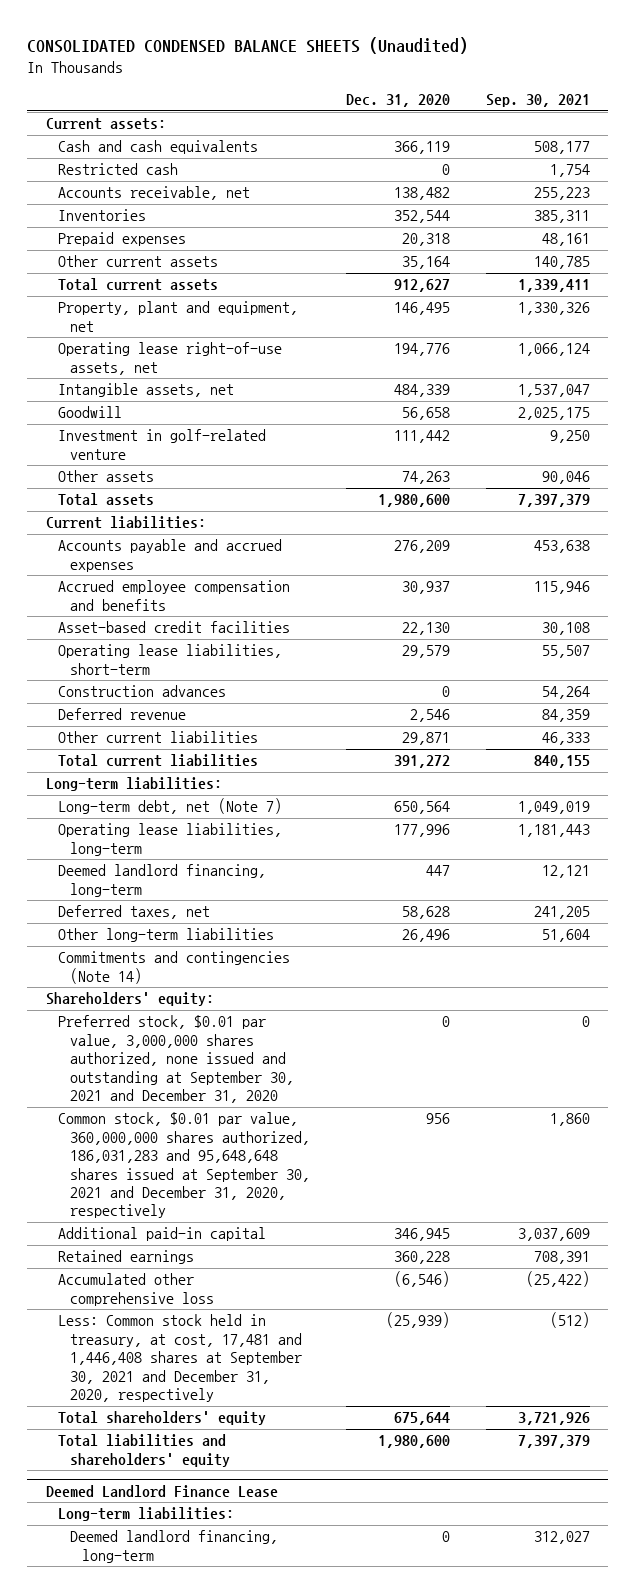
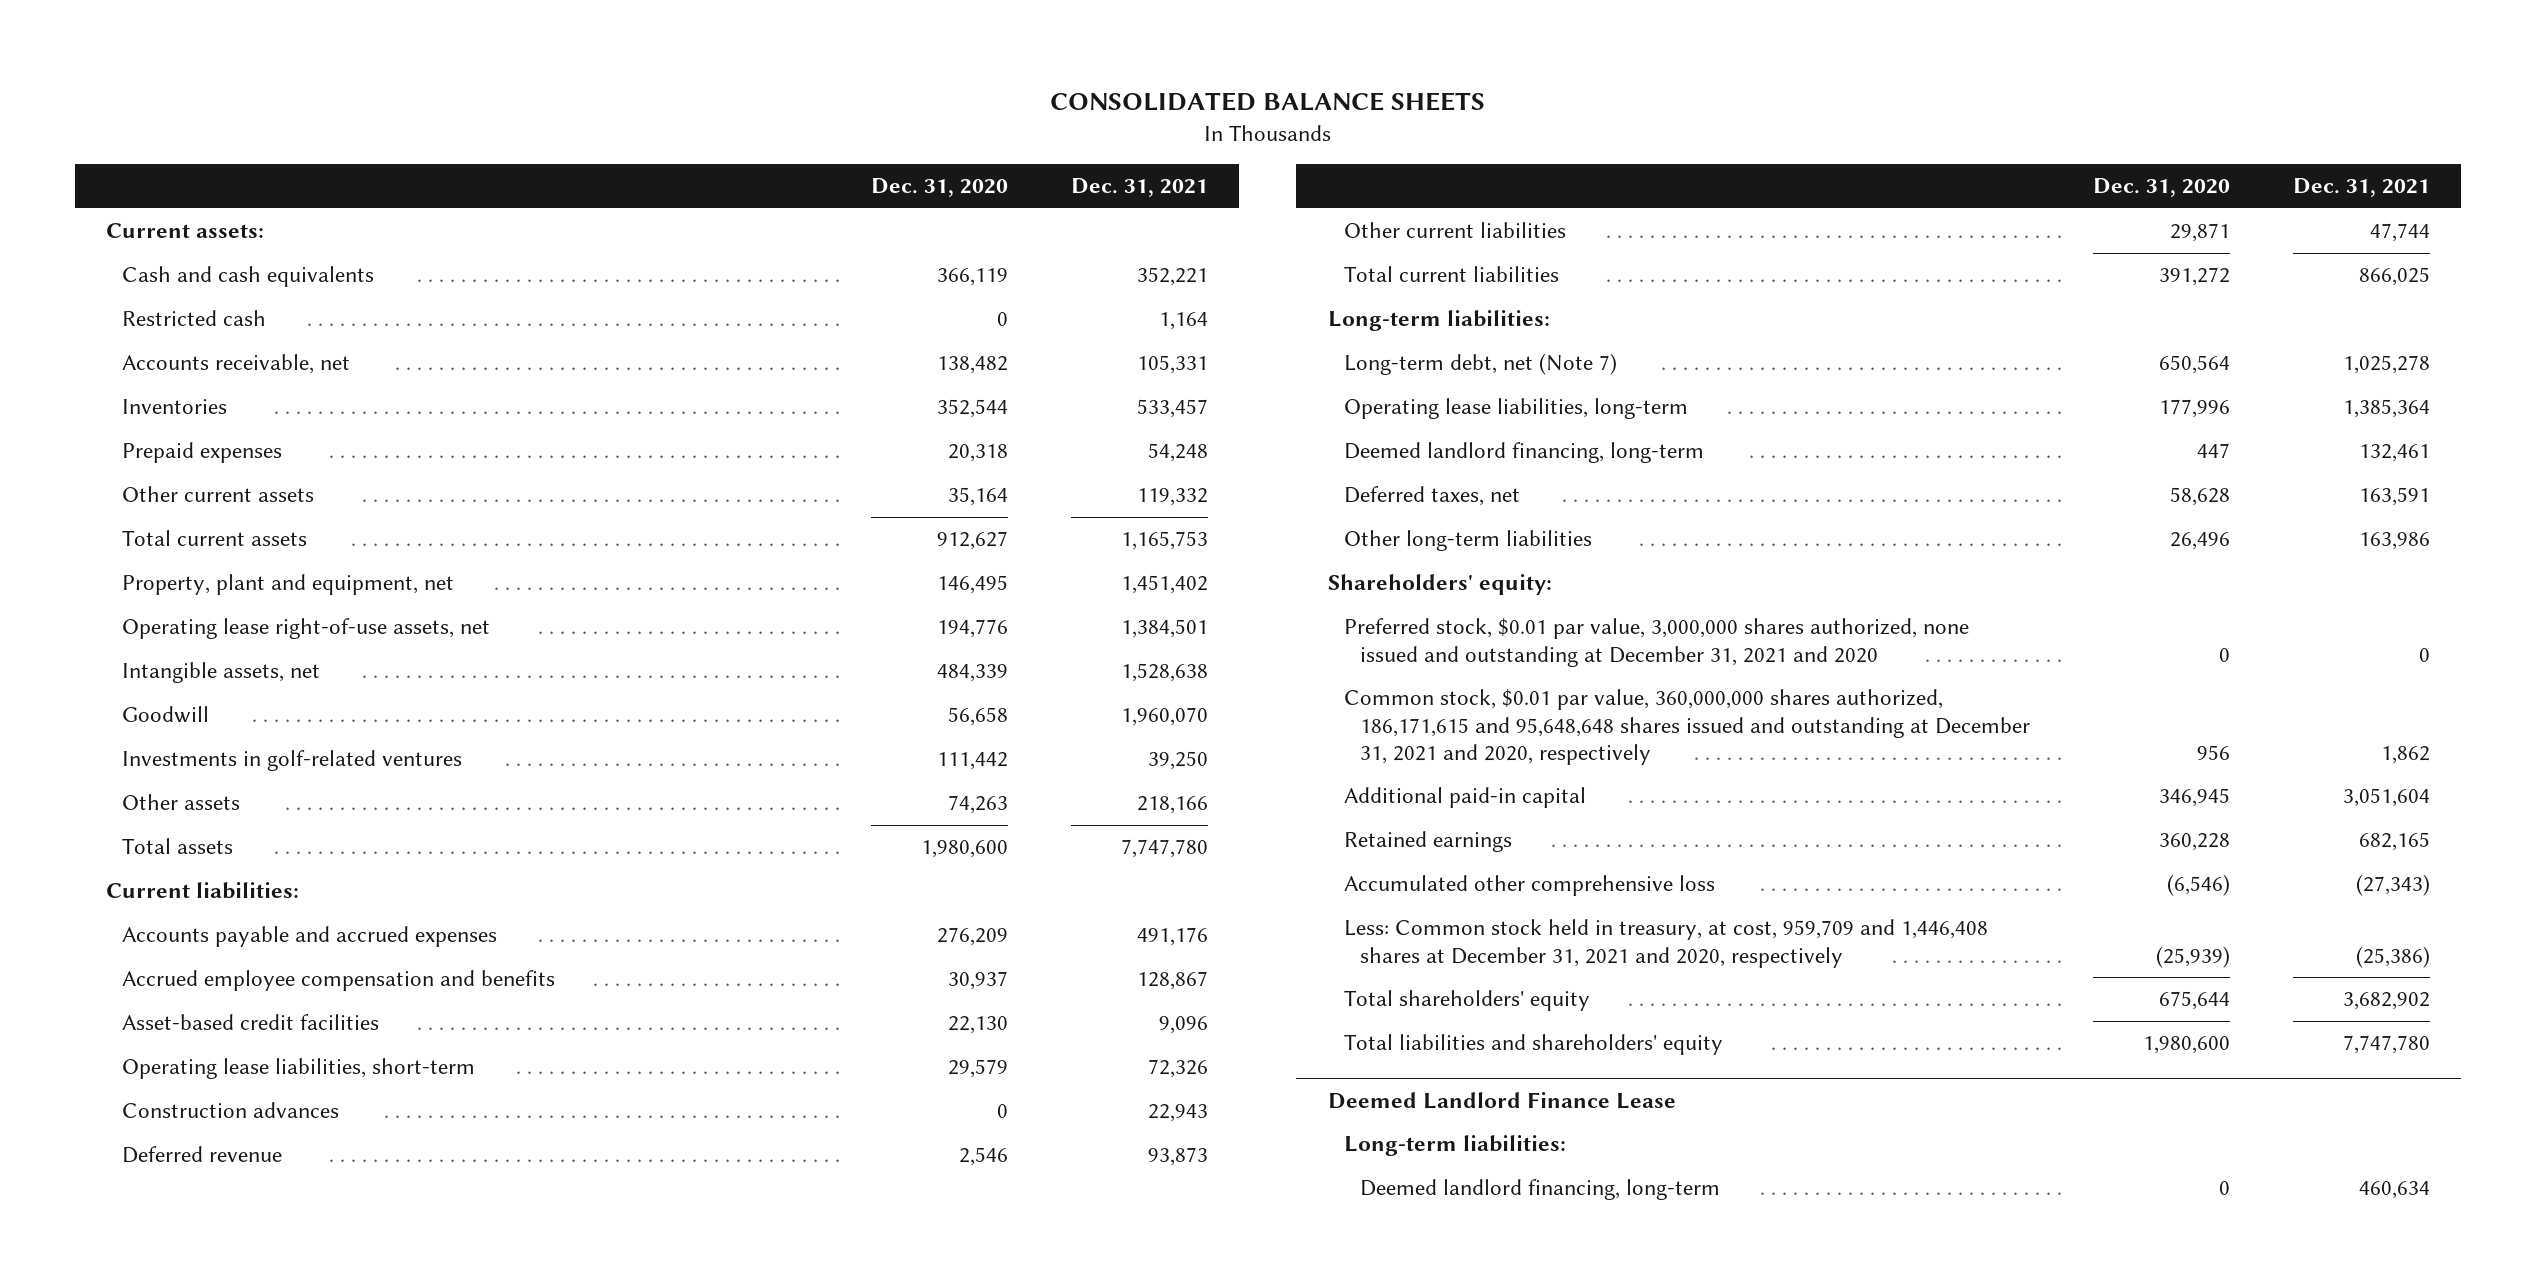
- CONSOLIDATED CONDENSED BALANCE SHEETS (Unaudited)
+ CONSOLIDATED BALANCE SHEETS
- | Dec. 31, 2020 | Sep. 30, 2021
+ | Dec. 31, 2020 | Dec. 31, 2021
- Investment in golf-related venture | 111,442 | 9,250
+ Investments in golf-related ventures | 111,442 | 39,250
- Commitments and contingencies (Note 14)
- Preferred stock, $0.01 par value, 3,000,000 shares authorized, none issued and outstanding at September 30, 2021 and December 31, 2020 | 0 | 0
- Common stock, $0.01 par value, 360,000,000 shares authorized, 186,031,283 and 95,648,648 shares issued at September 30, 2021 and December 31, 2020, respectively | 956 | 1,860
+ Preferred stock, $0.01 par value, 3,000,000 shares authorized, none issued and outstanding at December 31, 2021 and 2020 | 0 | 0
+ Common stock, $0.01 par value, 360,000,000 shares authorized, 186,171,615 and 95,648,648 shares issued and outstanding at December 31, 2021 and 2020, respectively | 956 | 1,862
- Less: Common stock held in treasury, at cost, 17,481 and 1,446,408 shares at September 30, 2021 and December 31, 2020, respectively | (25,939) | (512)
+ Less: Common stock held in treasury, at cost, 959,709 and 1,446,408 shares at December 31, 2021 and 2020, respectively | (25,939) | (25,386)

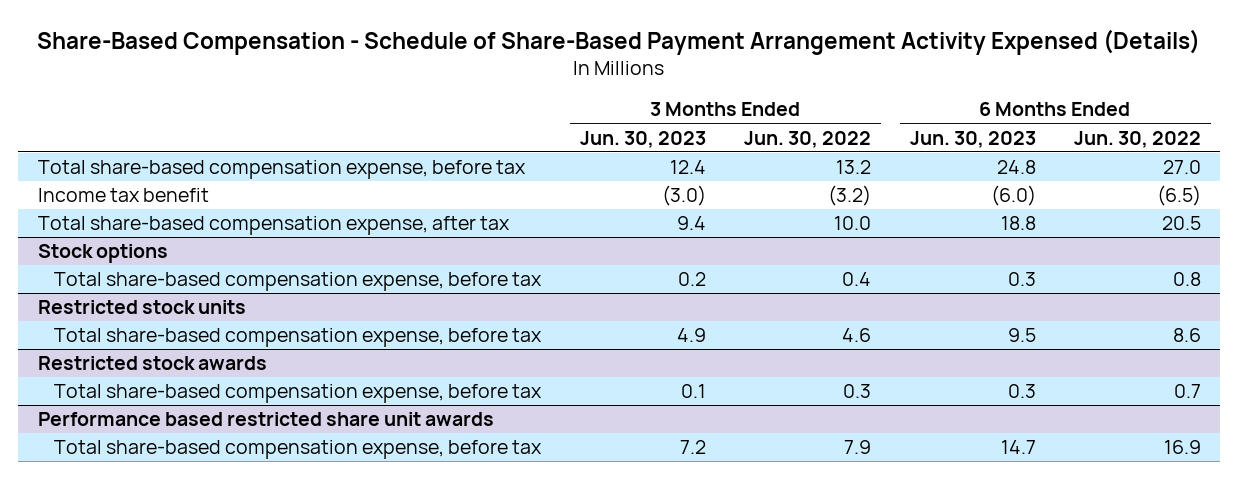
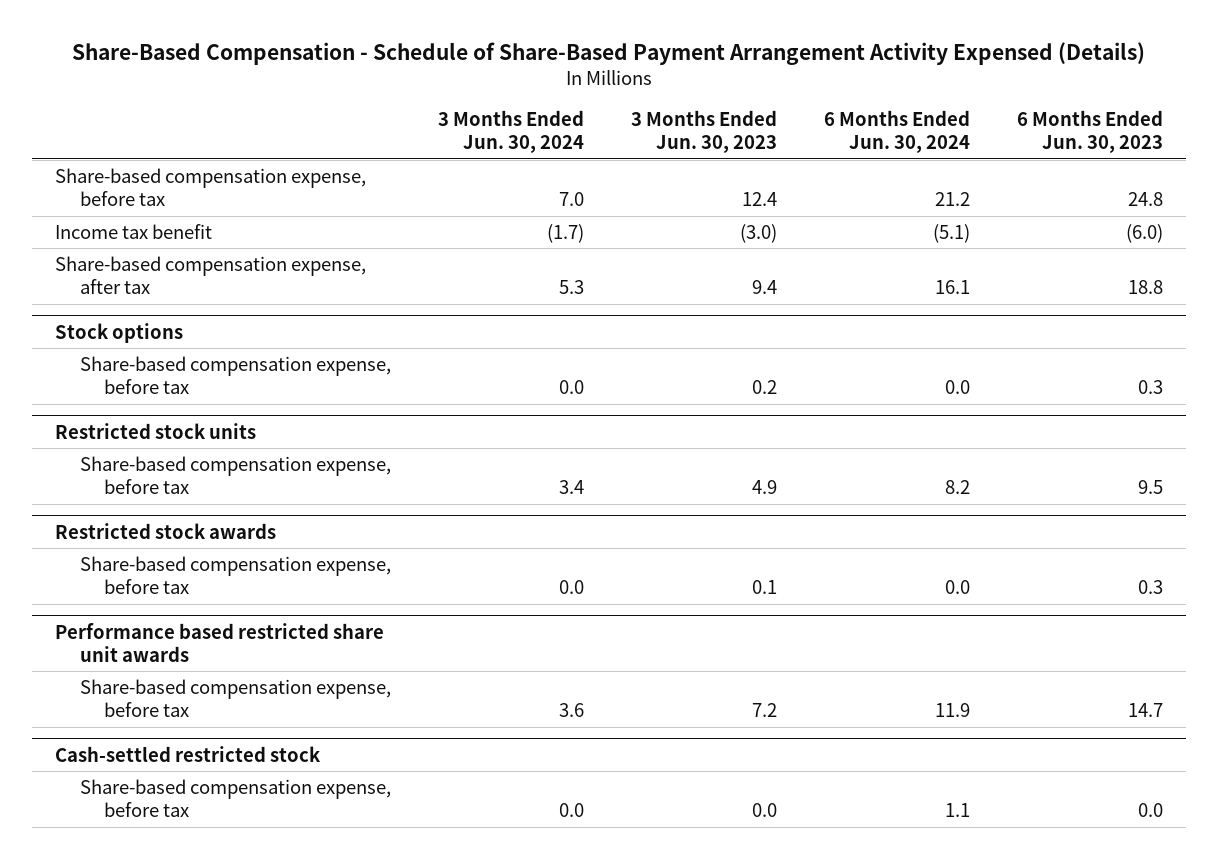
- | 3 Months Ended Jun. 30, 2023 | 3 Months Ended Jun. 30, 2022 | 6 Months Ended Jun. 30, 2023 | 6 Months Ended Jun. 30, 2022
+ | 3 Months Ended Jun. 30, 2024 | 3 Months Ended Jun. 30, 2023 | 6 Months Ended Jun. 30, 2024 | 6 Months Ended Jun. 30, 2023
- Total share-based compensation expense, before tax | 12.4 | 13.2 | 24.8 | 27.0
+ Share-based compensation expense, before tax | 7.0 | 12.4 | 21.2 | 24.8
- Total share-based compensation expense, after tax | 9.4 | 10.0 | 18.8 | 20.5
+ Share-based compensation expense, after tax | 5.3 | 9.4 | 16.1 | 18.8
@ Stock options
- Total share-based compensation expense, before tax | 0.2 | 0.4 | 0.3 | 0.8
+ Share-based compensation expense, before tax | 0.0 | 0.2 | 0.0 | 0.3
@ Restricted stock units
- Total share-based compensation expense, before tax | 4.9 | 4.6 | 9.5 | 8.6
+ Share-based compensation expense, before tax | 3.4 | 4.9 | 8.2 | 9.5
@ Restricted stock awards
- Total share-based compensation expense, before tax | 0.1 | 0.3 | 0.3 | 0.7
+ Share-based compensation expense, before tax | 0.0 | 0.1 | 0.0 | 0.3
@ Performance based restricted share unit awards
- Total share-based compensation expense, before tax | 7.2 | 7.9 | 14.7 | 16.9
+ Share-based compensation expense, before tax | 3.6 | 7.2 | 11.9 | 14.7
+ Cash-settled restricted stock
+ Share-based compensation expense, before tax | 0.0 | 0.0 | 1.1 | 0.0

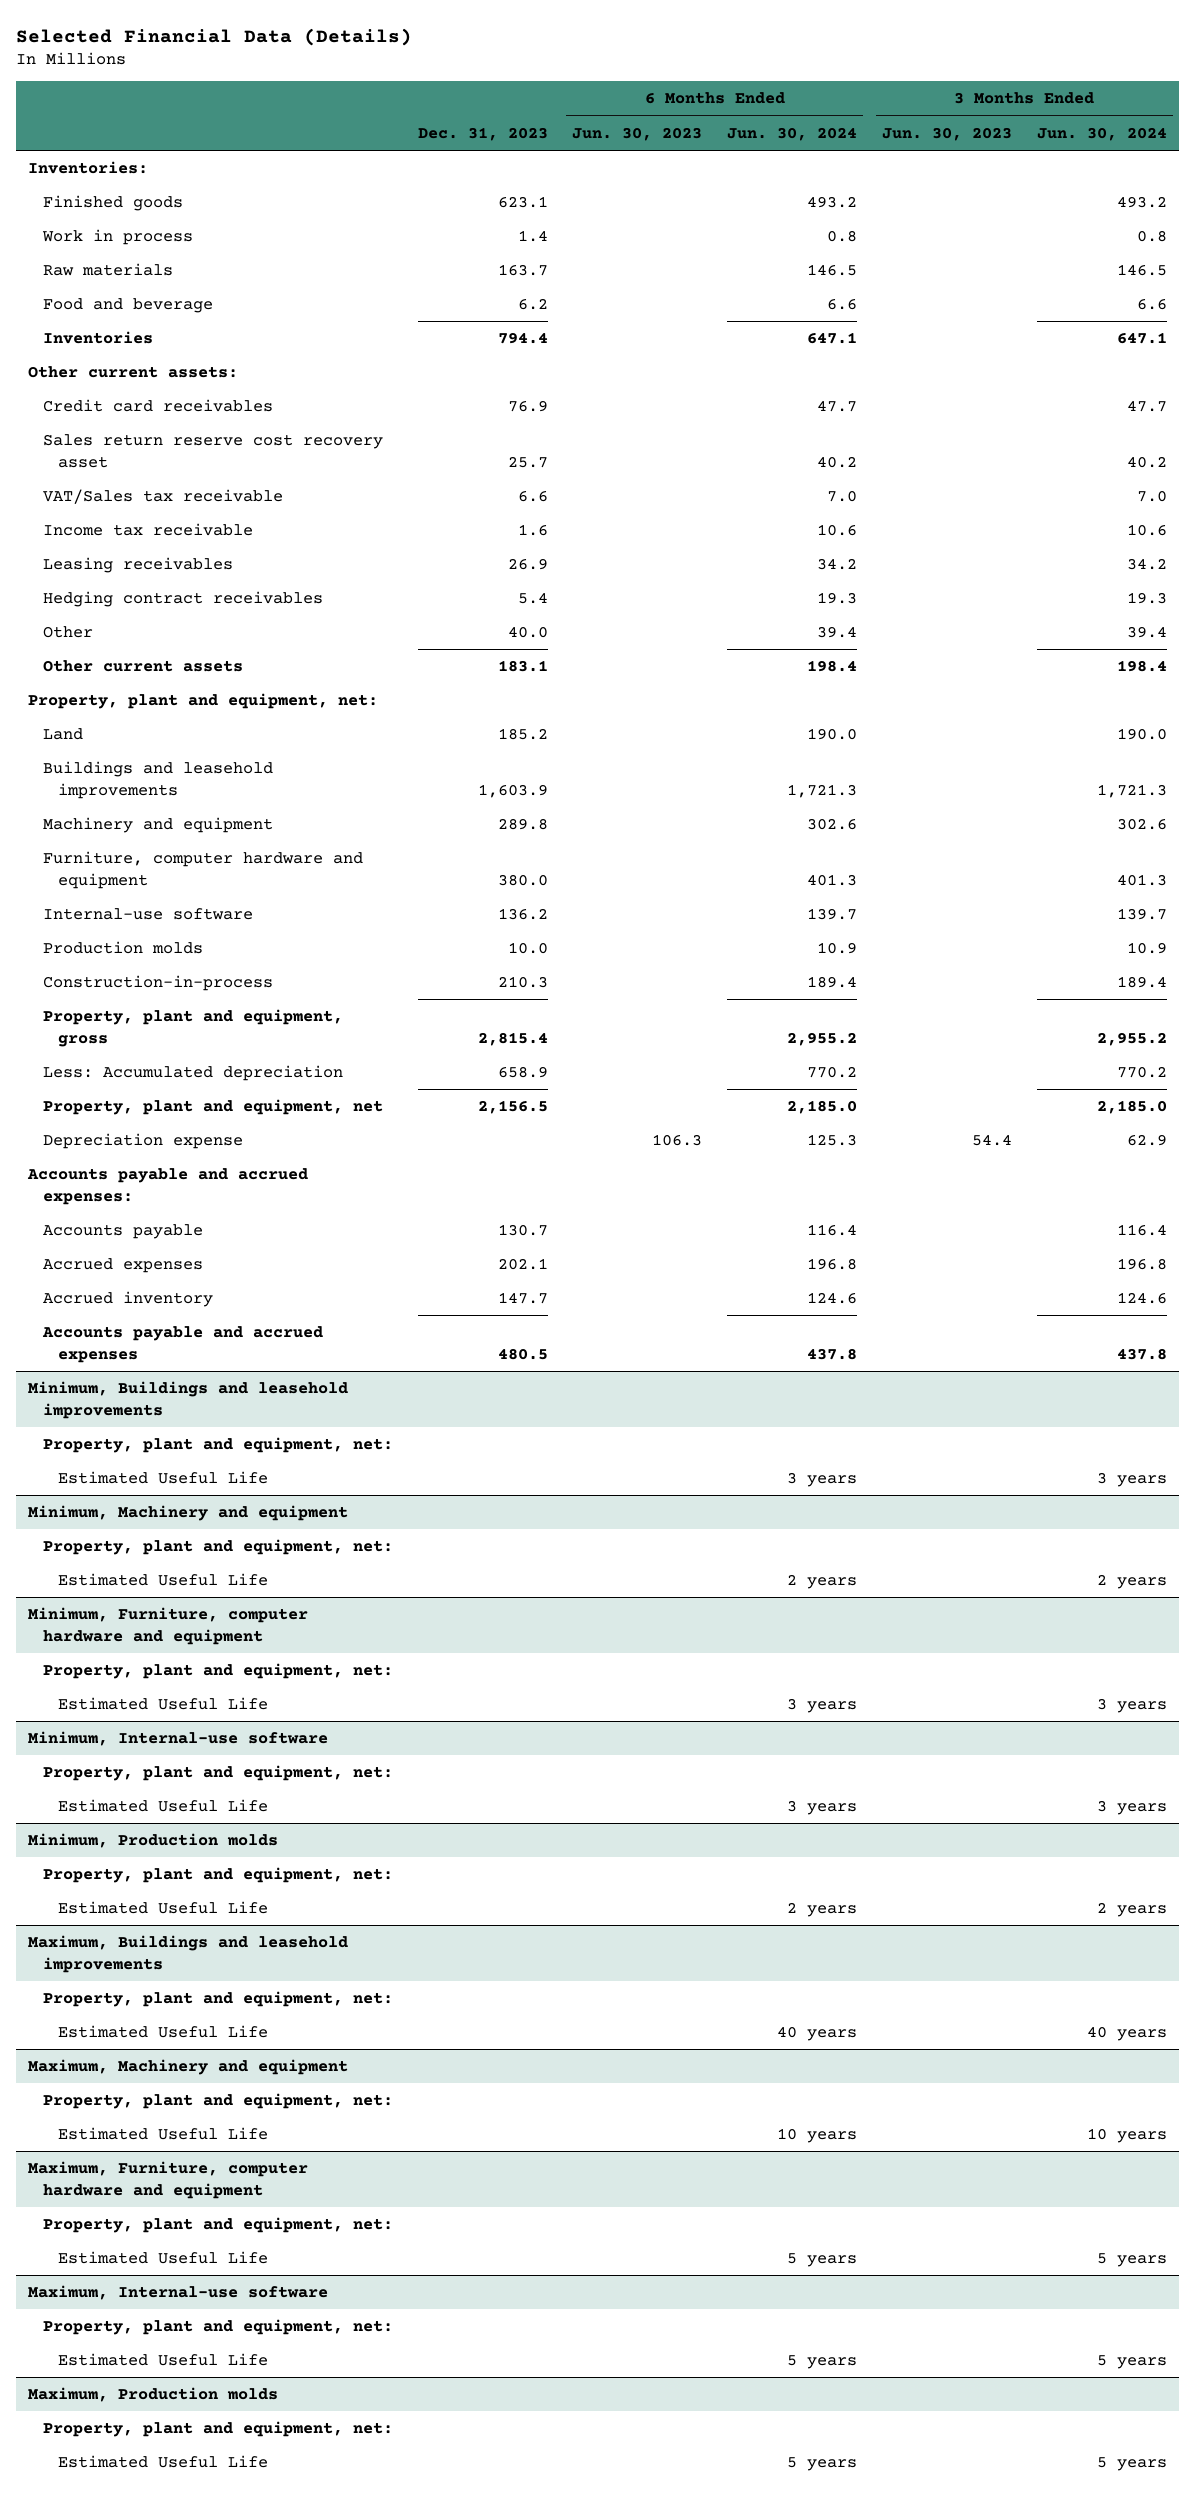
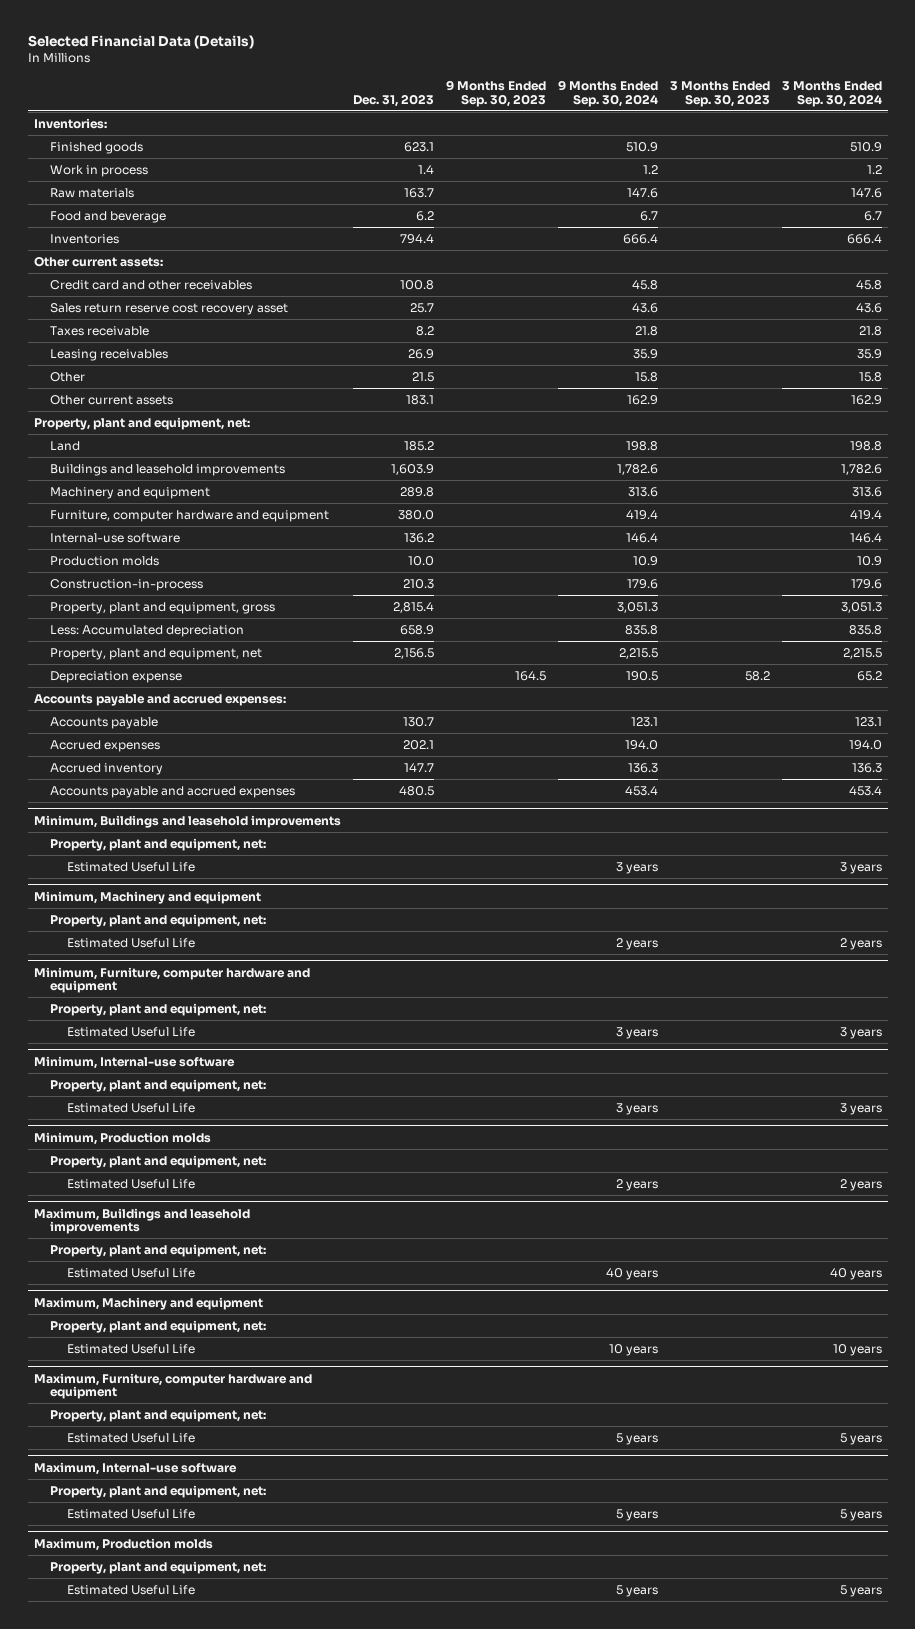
- | Dec. 31, 2023 | 6 Months Ended Jun. 30, 2023 | 6 Months Ended Jun. 30, 2024 | 3 Months Ended Jun. 30, 2023 | 3 Months Ended Jun. 30, 2024
+ | Dec. 31, 2023 | 9 Months Ended Sep. 30, 2023 | 9 Months Ended Sep. 30, 2024 | 3 Months Ended Sep. 30, 2023 | 3 Months Ended Sep. 30, 2024
- Credit card receivables | 76.9 | | 47.7 | | 47.7
+ Credit card and other receivables | 100.8 | | 45.8 | | 45.8
- VAT/Sales tax receivable | 6.6 | | 7.0 | | 7.0
- Income tax receivable | 1.6 | | 10.6 | | 10.6
+ Taxes receivable | 8.2 | | 21.8 | | 21.8
- Hedging contract receivables | 5.4 | | 19.3 | | 19.3
- Other | 40.0 | | 39.4 | | 39.4
+ Other | 21.5 | | 15.8 | | 15.8

